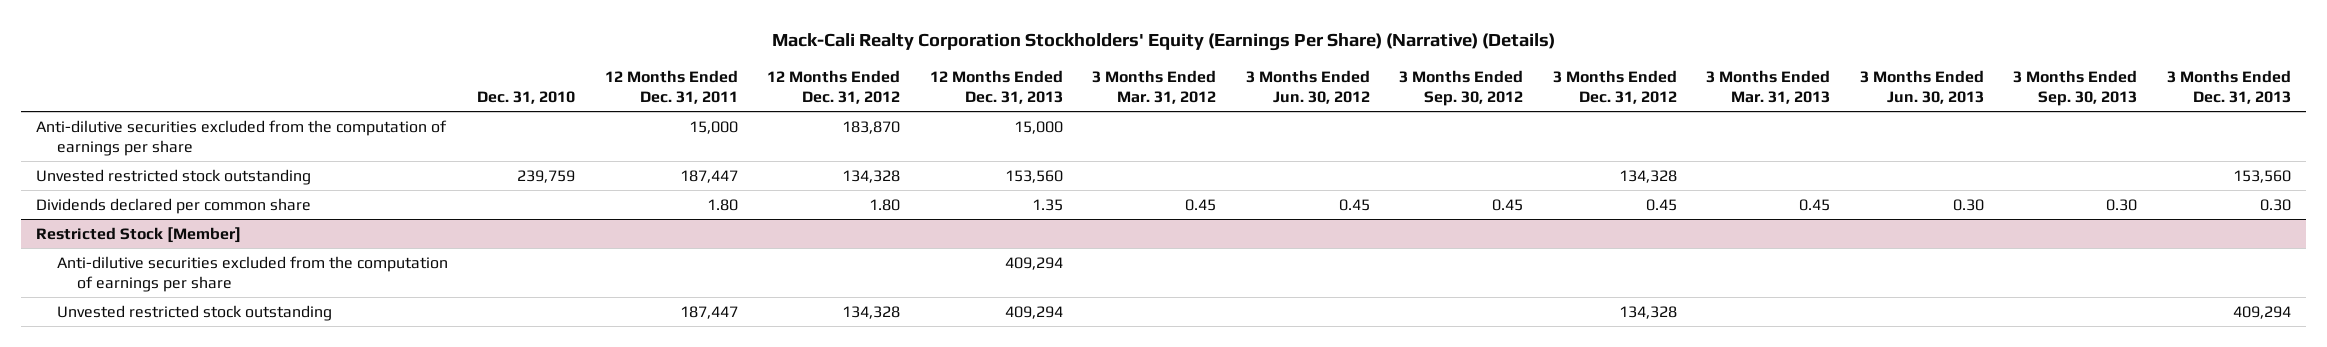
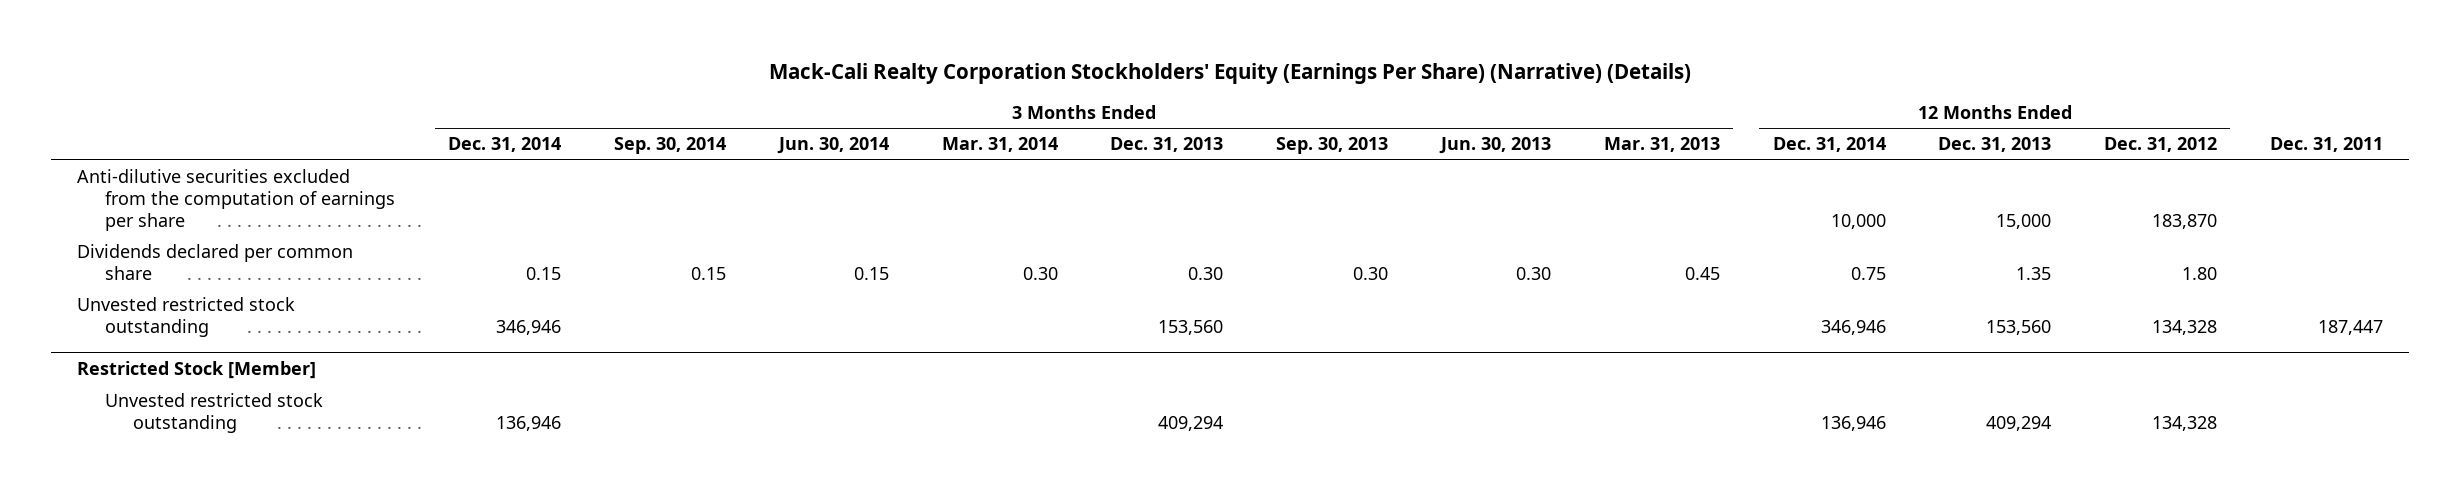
- | Dec. 31, 2010 | 12 Months Ended Dec. 31, 2011 | 12 Months Ended Dec. 31, 2012 | 12 Months Ended Dec. 31, 2013 | 3 Months Ended Mar. 31, 2012 | 3 Months Ended Jun. 30, 2012 | 3 Months Ended Sep. 30, 2012 | 3 Months Ended Dec. 31, 2012 | 3 Months Ended Mar. 31, 2013 | 3 Months Ended Jun. 30, 2013 | 3 Months Ended Sep. 30, 2013 | 3 Months Ended Dec. 31, 2013
+ | 3 Months Ended Dec. 31, 2014 | 3 Months Ended Sep. 30, 2014 | 3 Months Ended Jun. 30, 2014 | 3 Months Ended Mar. 31, 2014 | 3 Months Ended Dec. 31, 2013 | 3 Months Ended Sep. 30, 2013 | 3 Months Ended Jun. 30, 2013 | 3 Months Ended Mar. 31, 2013 | 12 Months Ended Dec. 31, 2014 | 12 Months Ended Dec. 31, 2013 | 12 Months Ended Dec. 31, 2012 | Dec. 31, 2011
moved down: Unvested restricted stock outstanding | 346,946 | | | | 153,560 | | | | 346,946 | 153,560 | 134,328 | 187,447
@ Restricted Stock [Member]
- Anti-dilutive securities excluded from the computation of earnings per share | | | | 409,294 | | | | | | | |

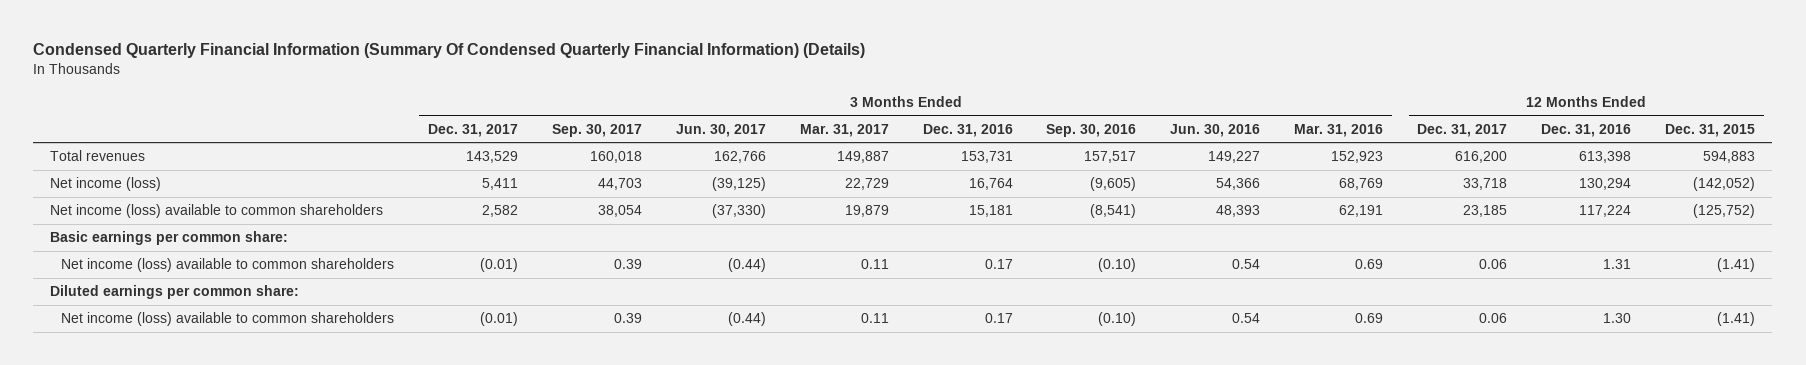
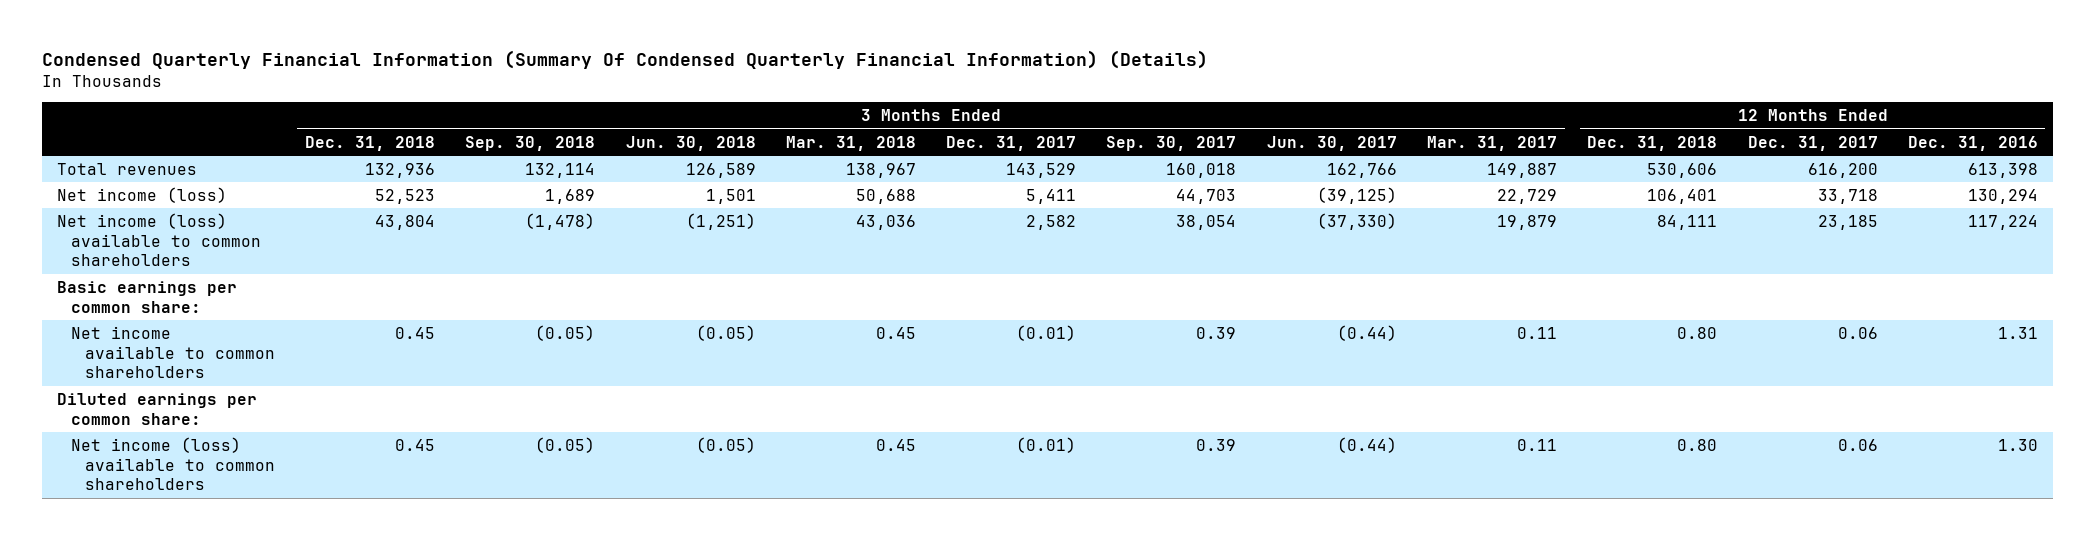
- | 3 Months Ended Dec. 31, 2017 | 3 Months Ended Sep. 30, 2017 | 3 Months Ended Jun. 30, 2017 | 3 Months Ended Mar. 31, 2017 | 3 Months Ended Dec. 31, 2016 | 3 Months Ended Sep. 30, 2016 | 3 Months Ended Jun. 30, 2016 | 3 Months Ended Mar. 31, 2016 | 12 Months Ended Dec. 31, 2017 | 12 Months Ended Dec. 31, 2016 | 12 Months Ended Dec. 31, 2015
+ | 3 Months Ended Dec. 31, 2018 | 3 Months Ended Sep. 30, 2018 | 3 Months Ended Jun. 30, 2018 | 3 Months Ended Mar. 31, 2018 | 3 Months Ended Dec. 31, 2017 | 3 Months Ended Sep. 30, 2017 | 3 Months Ended Jun. 30, 2017 | 3 Months Ended Mar. 31, 2017 | 12 Months Ended Dec. 31, 2018 | 12 Months Ended Dec. 31, 2017 | 12 Months Ended Dec. 31, 2016
- Net income (loss) available to common shareholders | (0.01) | 0.39 | (0.44) | 0.11 | 0.17 | (0.10) | 0.54 | 0.69 | 0.06 | 1.31 | (1.41)
+ Net income available to common shareholders | 0.45 | (0.05) | (0.05) | 0.45 | (0.01) | 0.39 | (0.44) | 0.11 | 0.80 | 0.06 | 1.31

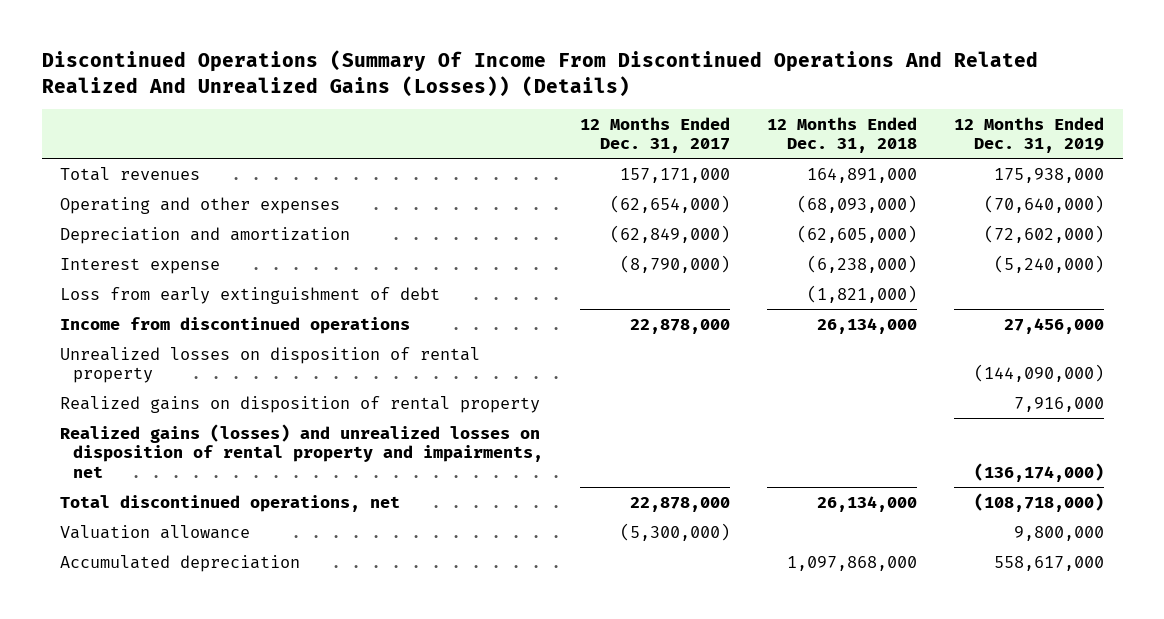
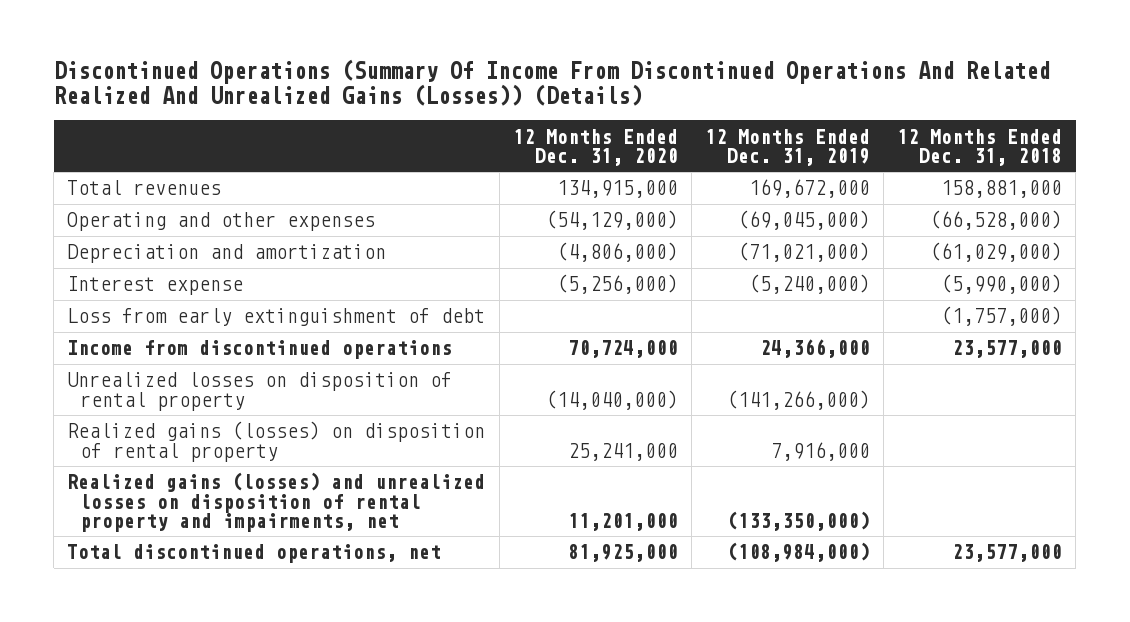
- | 12 Months Ended Dec. 31, 2017 | 12 Months Ended Dec. 31, 2018 | 12 Months Ended Dec. 31, 2019
+ | 12 Months Ended Dec. 31, 2020 | 12 Months Ended Dec. 31, 2019 | 12 Months Ended Dec. 31, 2018
- Total revenues | 157,171,000 | 164,891,000 | 175,938,000
- Operating and other expenses | (62,654,000) | (68,093,000) | (70,640,000)
- Depreciation and amortization | (62,849,000) | (62,605,000) | (72,602,000)
- Interest expense | (8,790,000) | (6,238,000) | (5,240,000)
- Loss from early extinguishment of debt | | (1,821,000) |
- Income from discontinued operations | 22,878,000 | 26,134,000 | 27,456,000
- Unrealized losses on disposition of rental property | | | (144,090,000)
- Realized gains on disposition of rental property | | | 7,916,000
- Realized gains (losses) and unrealized losses on disposition of rental property and impairments, net | | | (136,174,000)
- Total discontinued operations, net | 22,878,000 | 26,134,000 | (108,718,000)
- Valuation allowance | (5,300,000) | | 9,800,000
- Accumulated depreciation | | 1,097,868,000 | 558,617,000
+ Total revenues | 134,915,000 | 169,672,000 | 158,881,000
+ Operating and other expenses | (54,129,000) | (69,045,000) | (66,528,000)
+ Depreciation and amortization | (4,806,000) | (71,021,000) | (61,029,000)
+ Interest expense | (5,256,000) | (5,240,000) | (5,990,000)
+ Loss from early extinguishment of debt | | | (1,757,000)
+ Income from discontinued operations | 70,724,000 | 24,366,000 | 23,577,000
+ Unrealized losses on disposition of rental property | (14,040,000) | (141,266,000) |
+ Realized gains (losses) on disposition of rental property | 25,241,000 | 7,916,000 |
+ Realized gains (losses) and unrealized losses on disposition of rental property and impairments, net | 11,201,000 | (133,350,000) |
+ Total discontinued operations, net | 81,925,000 | (108,984,000) | 23,577,000

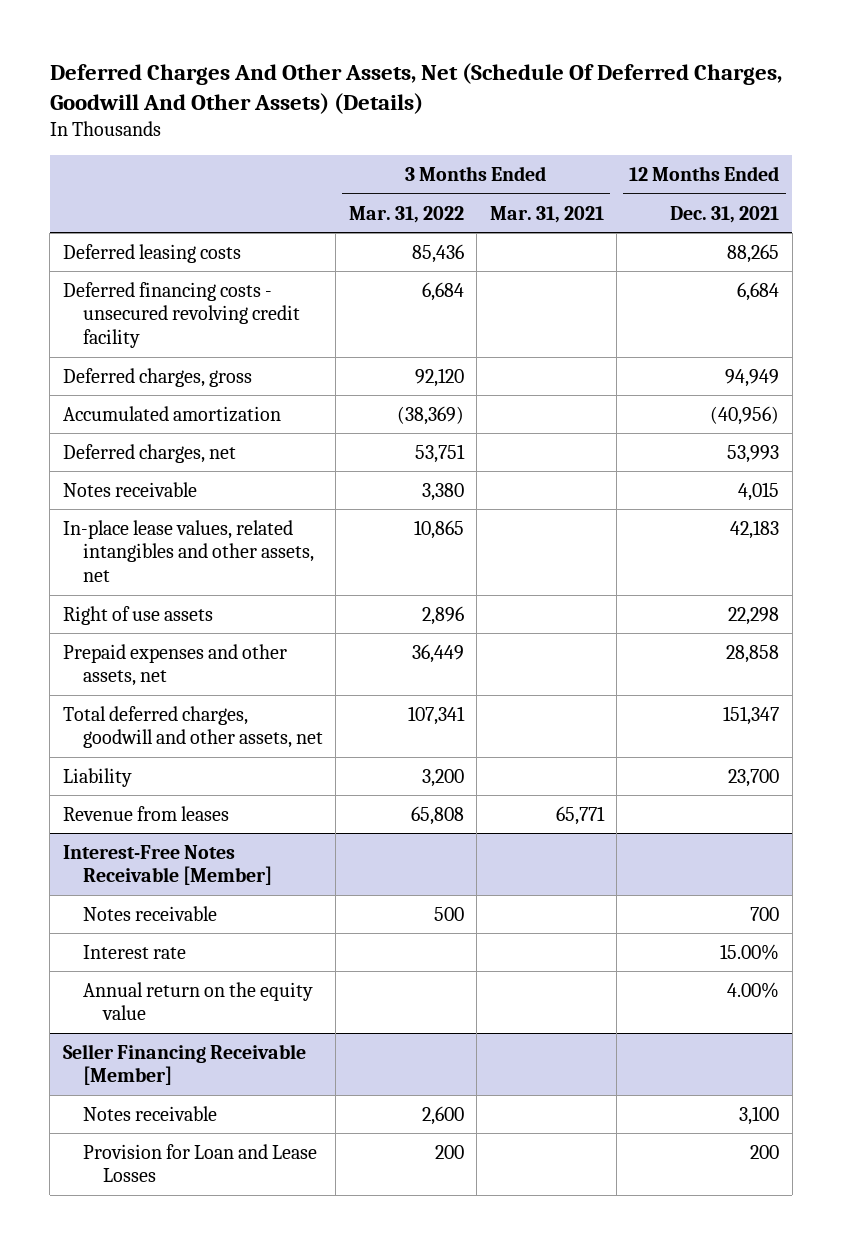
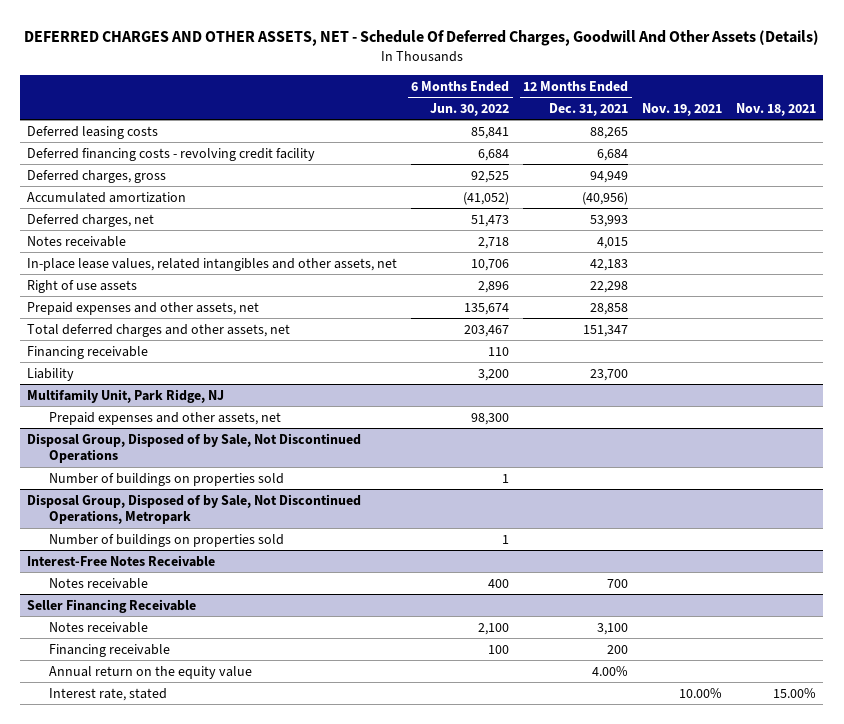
- Deferred Charges And Other Assets, Net (Schedule Of Deferred Charges, Goodwill And Other Assets) (Details)
+ DEFERRED CHARGES AND OTHER ASSETS, NET - Schedule Of Deferred Charges, Goodwill And Other Assets (Details)
- | 3 Months Ended Mar. 31, 2022 | 3 Months Ended Mar. 31, 2021 | 12 Months Ended Dec. 31, 2021
+ | 6 Months Ended Jun. 30, 2022 | 12 Months Ended Dec. 31, 2021 | Nov. 19, 2021 | Nov. 18, 2021
- Deferred financing costs - unsecured revolving credit facility | 6,684 | | 6,684
+ Deferred financing costs - revolving credit facility | 6,684 | 6,684 | |
- Total deferred charges, goodwill and other assets, net | 107,341 | | 151,347
+ Total deferred charges and other assets, net | 203,467 | 151,347 | |
+ Financing receivable | 110 | | |
- Revenue from leases | 65,808 | 65,771 |
- Interest-Free Notes Receivable [Member]
+ Multifamily Unit, Park Ridge, NJ
+ Prepaid expenses and other assets, net | 98,300 | | |
+ Disposal Group, Disposed of by Sale, Not Discontinued Operations
+ Number of buildings on properties sold | 1 | | |
+ Disposal Group, Disposed of by Sale, Not Discontinued Operations, Metropark
+ Number of buildings on properties sold | 1 | | |
+ Interest-Free Notes Receivable
- Interest rate | | | 15.00%
- Annual return on the equity value | | | 4.00%
- Seller Financing Receivable [Member]
+ Seller Financing Receivable
- Provision for Loan and Lease Losses | 200 | | 200
+ Financing receivable | 100 | 200 | |
+ Annual return on the equity value | | 4.00% | |
+ Interest rate, stated | | | 10.00% | 15.00%

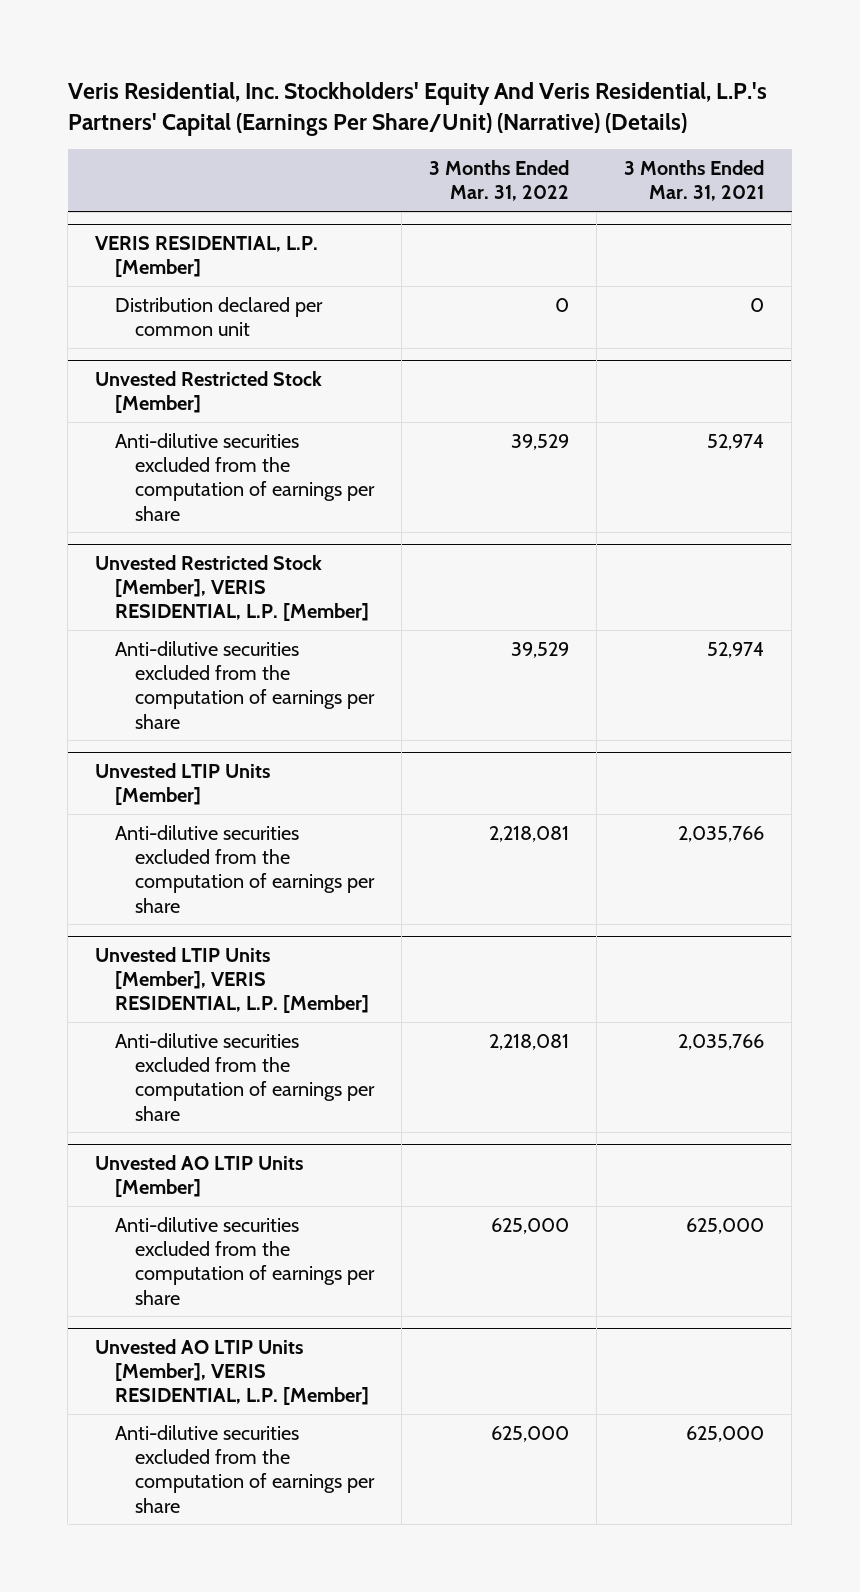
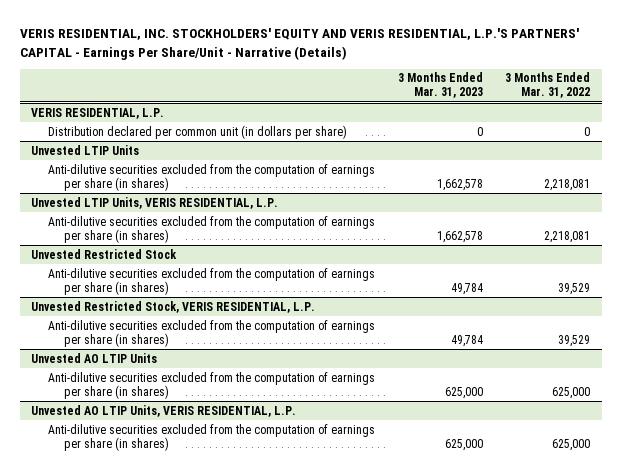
- Veris Residential, Inc. Stockholders' Equity And Veris Residential, L.P.'s Partners' Capital (Earnings Per Share/Unit) (Narrative) (Details)
+ VERIS RESIDENTIAL, INC. STOCKHOLDERS' EQUITY AND VERIS RESIDENTIAL, L.P.'S PARTNERS' CAPITAL - Earnings Per Share/Unit - Narrative (Details)
- | 3 Months Ended Mar. 31, 2022 | 3 Months Ended Mar. 31, 2021
+ | 3 Months Ended Mar. 31, 2023 | 3 Months Ended Mar. 31, 2022
- VERIS RESIDENTIAL, L.P. [Member]
- Distribution declared per common unit | 0 | 0
- Unvested Restricted Stock [Member]
- Anti-dilutive securities excluded from the computation of earnings per share | 39,529 | 52,974
- Unvested Restricted Stock [Member], VERIS RESIDENTIAL, L.P. [Member]
- Anti-dilutive securities excluded from the computation of earnings per share | 39,529 | 52,974
- Unvested LTIP Units [Member]
- Anti-dilutive securities excluded from the computation of earnings per share | 2,218,081 | 2,035,766
- Unvested LTIP Units [Member], VERIS RESIDENTIAL, L.P. [Member]
- Anti-dilutive securities excluded from the computation of earnings per share | 2,218,081 | 2,035,766
- Unvested AO LTIP Units [Member]
- Anti-dilutive securities excluded from the computation of earnings per share | 625,000 | 625,000
- Unvested AO LTIP Units [Member], VERIS RESIDENTIAL, L.P. [Member]
- Anti-dilutive securities excluded from the computation of earnings per share | 625,000 | 625,000
+ VERIS RESIDENTIAL, L.P.
+ Distribution declared per common unit (in dollars per share) | 0 | 0
+ Unvested LTIP Units
+ Anti-dilutive securities excluded from the computation of earnings per share (in shares) | 1,662,578 | 2,218,081
+ Unvested LTIP Units, VERIS RESIDENTIAL, L.P.
+ Anti-dilutive securities excluded from the computation of earnings per share (in shares) | 1,662,578 | 2,218,081
+ Unvested Restricted Stock
+ Anti-dilutive securities excluded from the computation of earnings per share (in shares) | 49,784 | 39,529
+ Unvested Restricted Stock, VERIS RESIDENTIAL, L.P.
+ Anti-dilutive securities excluded from the computation of earnings per share (in shares) | 49,784 | 39,529
+ Unvested AO LTIP Units
+ Anti-dilutive securities excluded from the computation of earnings per share (in shares) | 625,000 | 625,000
+ Unvested AO LTIP Units, VERIS RESIDENTIAL, L.P.
+ Anti-dilutive securities excluded from the computation of earnings per share (in shares) | 625,000 | 625,000

